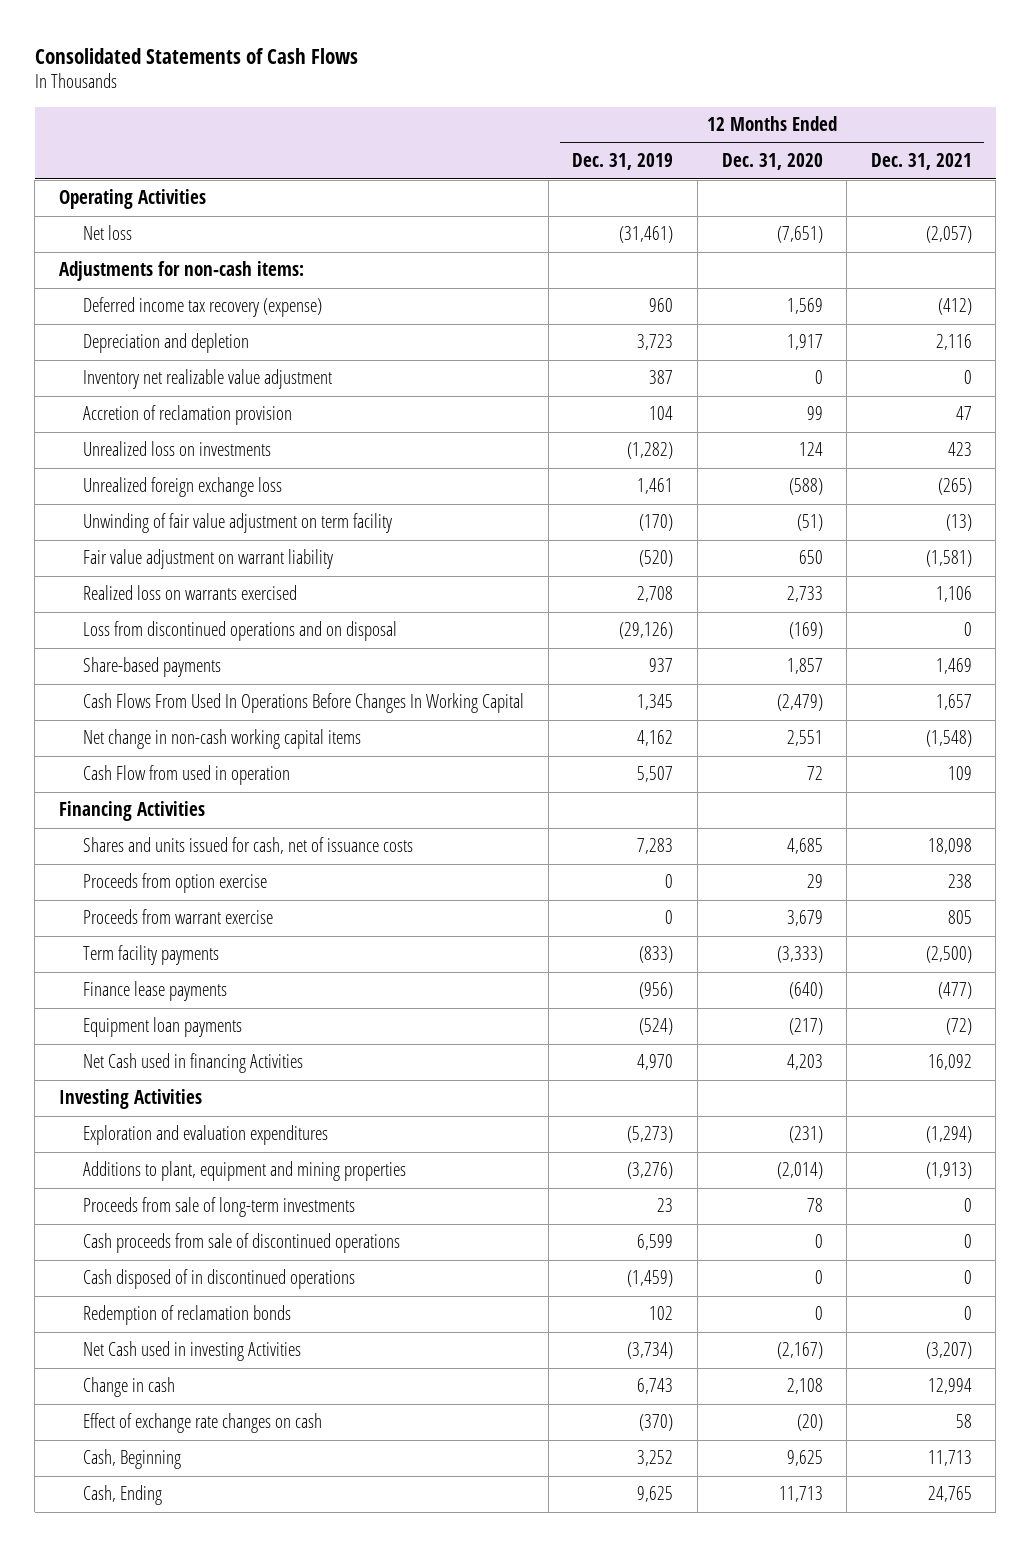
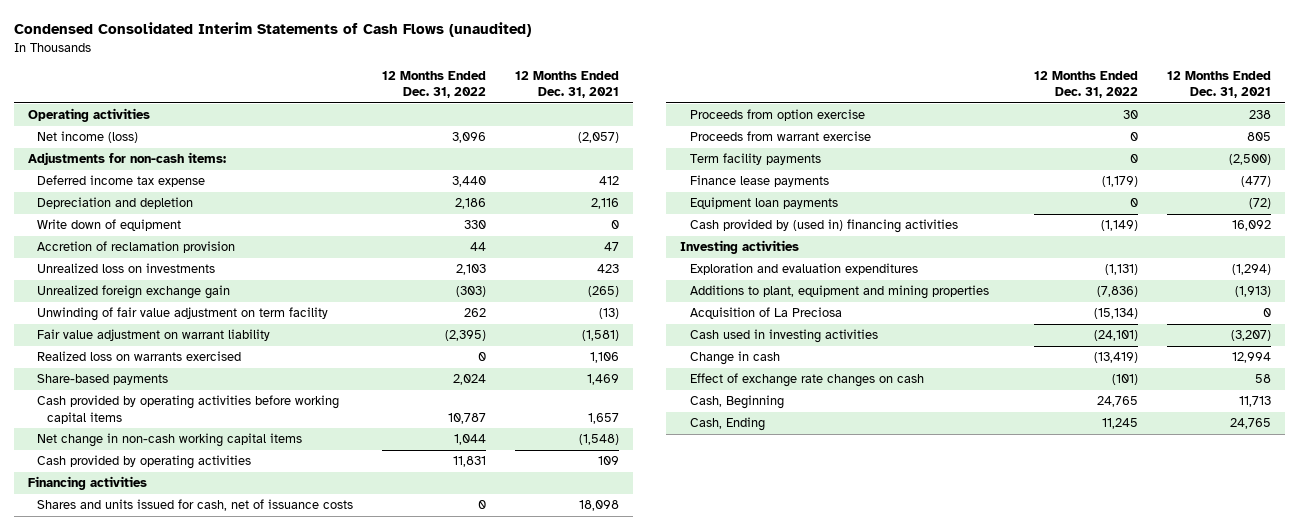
- Consolidated Statements of Cash Flows
+ Condensed Consolidated Interim Statements of Cash Flows (unaudited)
- | 12 Months Ended Dec. 31, 2019 | 12 Months Ended Dec. 31, 2020 | 12 Months Ended Dec. 31, 2021
+ | 12 Months Ended Dec. 31, 2022 | 12 Months Ended Dec. 31, 2021
- Operating Activities
- Net loss | (31,461) | (7,651) | (2,057)
+ Operating activities
+ Net income (loss) | 3,096 | (2,057)
- Deferred income tax recovery (expense) | 960 | 1,569 | (412)
+ Deferred income tax expense | 3,440 | 412
- Inventory net realizable value adjustment | 387 | 0 | 0
+ Write down of equipment | 330 | 0
- Unrealized foreign exchange loss | 1,461 | (588) | (265)
+ Unrealized foreign exchange gain | (303) | (265)
- Loss from discontinued operations and on disposal | (29,126) | (169) | 0
- Cash Flows From Used In Operations Before Changes In Working Capital | 1,345 | (2,479) | 1,657
+ Cash provided by operating activities before working capital items | 10,787 | 1,657
- Cash Flow from used in operation | 5,507 | 72 | 109
- Financing Activities
+ Cash provided by operating activities | 11,831 | 109
+ Financing activities
- Net Cash used in financing Activities | 4,970 | 4,203 | 16,092
- Investing Activities
+ Cash provided by (used in) financing activities | (1,149) | 16,092
+ Investing activities
- Proceeds from sale of long-term investments | 23 | 78 | 0
- Cash proceeds from sale of discontinued operations | 6,599 | 0 | 0
- Cash disposed of in discontinued operations | (1,459) | 0 | 0
- Redemption of reclamation bonds | 102 | 0 | 0
- Net Cash used in investing Activities | (3,734) | (2,167) | (3,207)
+ Acquisition of La Preciosa | (15,134) | 0
+ Cash used in investing activities | (24,101) | (3,207)

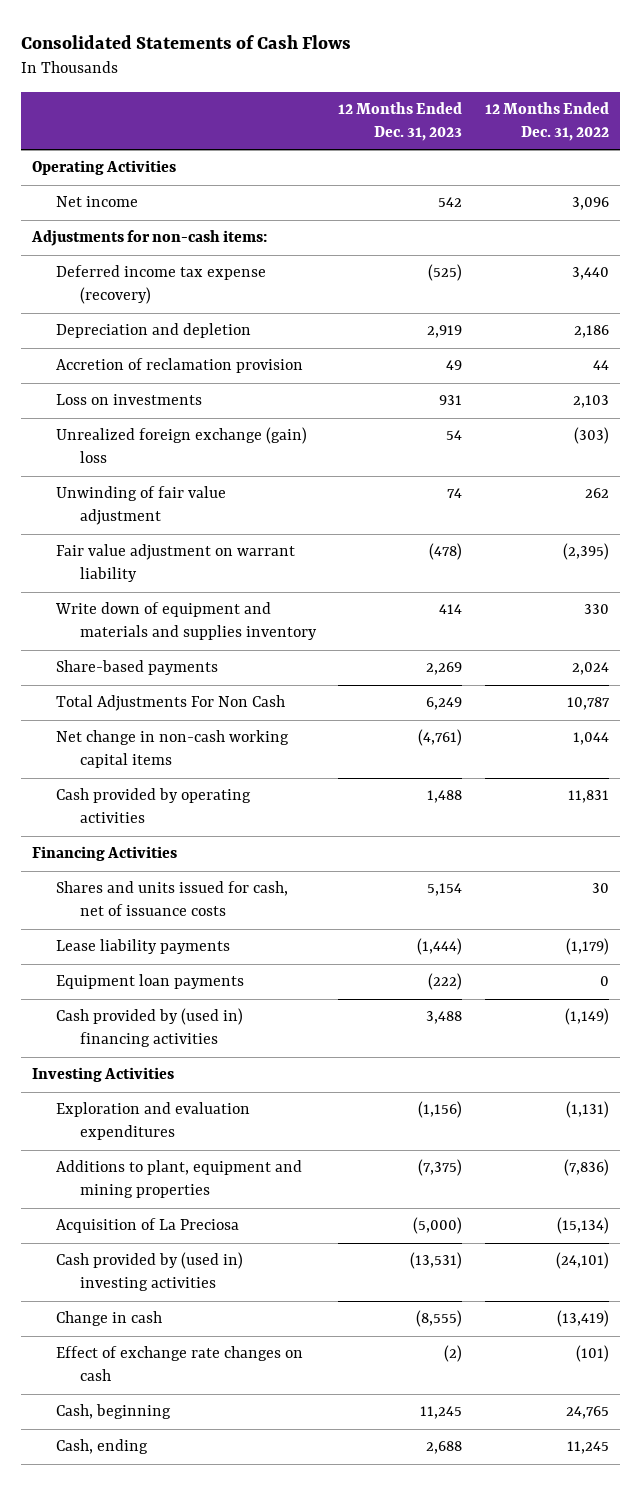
- Condensed Consolidated Interim Statements of Cash Flows (unaudited)
+ Consolidated Statements of Cash Flows
- | 12 Months Ended Dec. 31, 2022 | 12 Months Ended Dec. 31, 2021
+ | 12 Months Ended Dec. 31, 2023 | 12 Months Ended Dec. 31, 2022
- Operating activities
- Net income (loss) | 3,096 | (2,057)
+ Operating Activities
+ Net income | 542 | 3,096
- Deferred income tax expense | 3,440 | 412
+ Deferred income tax expense (recovery) | (525) | 3,440
- Write down of equipment | 330 | 0
- Unrealized loss on investments | 2,103 | 423
- Unrealized foreign exchange gain | (303) | (265)
- Unwinding of fair value adjustment on term facility | 262 | (13)
+ Loss on investments | 931 | 2,103
+ Unrealized foreign exchange (gain) loss | 54 | (303)
+ Unwinding of fair value adjustment | 74 | 262
- Realized loss on warrants exercised | 0 | 1,106
+ Write down of equipment and materials and supplies inventory | 414 | 330
- Cash provided by operating activities before working capital items | 10,787 | 1,657
+ Total Adjustments For Non Cash | 6,249 | 10,787
- Financing activities
- Shares and units issued for cash, net of issuance costs | 0 | 18,098
- Proceeds from option exercise | 30 | 238
- Proceeds from warrant exercise | 0 | 805
- Term facility payments | 0 | (2,500)
- Finance lease payments | (1,179) | (477)
+ Financing Activities
+ Shares and units issued for cash, net of issuance costs | 5,154 | 30
+ Lease liability payments | (1,444) | (1,179)
- Investing activities
+ Investing Activities
- Cash used in investing activities | (24,101) | (3,207)
+ Cash provided by (used in) investing activities | (13,531) | (24,101)
- Cash, Beginning | 24,765 | 11,713
- Cash, Ending | 11,245 | 24,765
+ Cash, beginning | 11,245 | 24,765
+ Cash, ending | 2,688 | 11,245

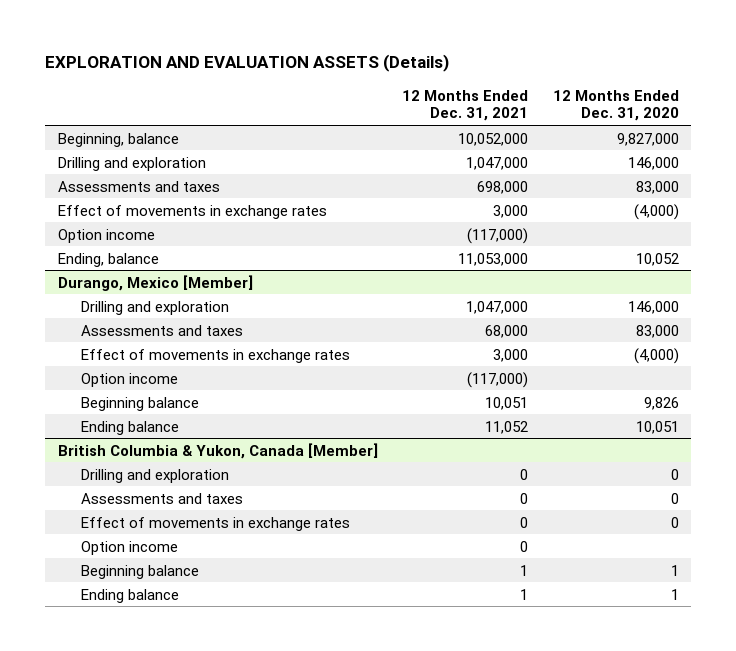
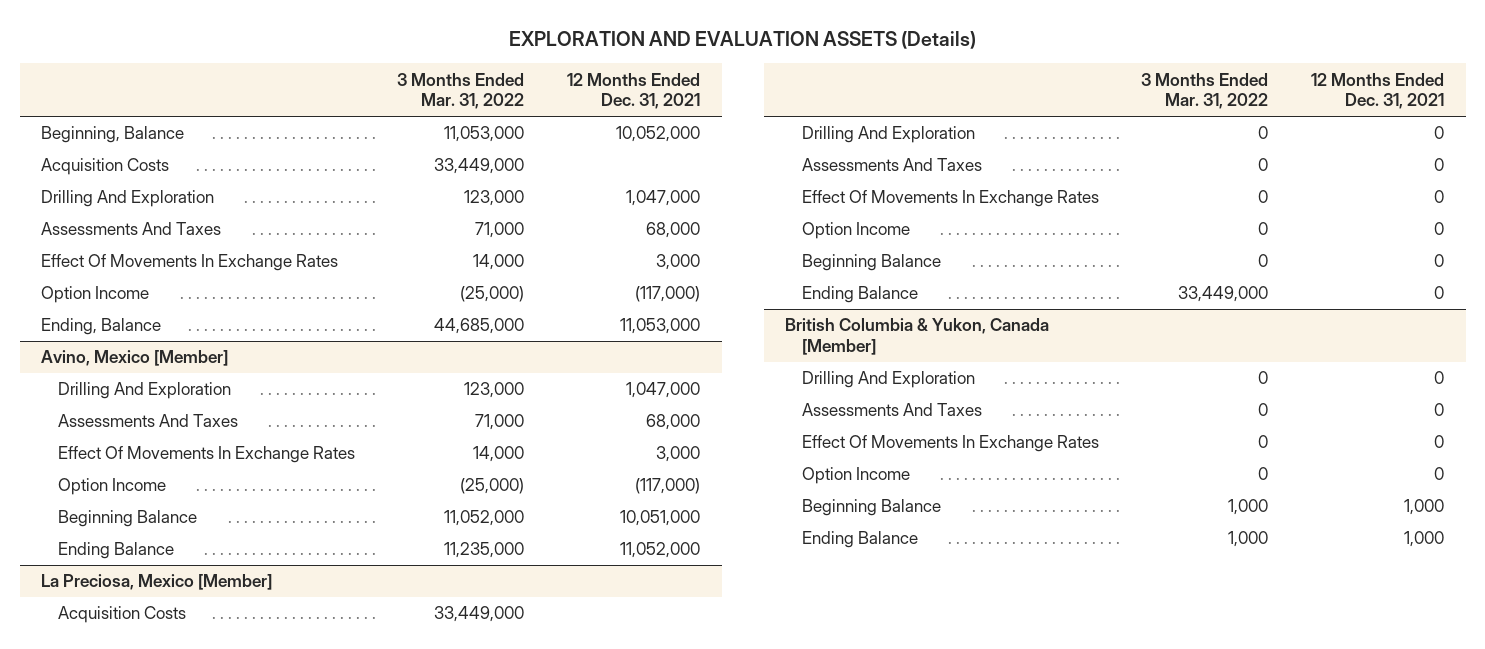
- | 12 Months Ended Dec. 31, 2021 | 12 Months Ended Dec. 31, 2020
+ | 3 Months Ended Mar. 31, 2022 | 12 Months Ended Dec. 31, 2021
- Beginning, balance | 10,052,000 | 9,827,000
- Drilling and exploration | 1,047,000 | 146,000
- Assessments and taxes | 698,000 | 83,000
- Effect of movements in exchange rates | 3,000 | (4,000)
- Option income | (117,000) |
- Ending, balance | 11,053,000 | 10,052
- Durango, Mexico [Member]
- Drilling and exploration | 1,047,000 | 146,000
- Assessments and taxes | 68,000 | 83,000
- Effect of movements in exchange rates | 3,000 | (4,000)
- Option income | (117,000) |
- Beginning balance | 10,051 | 9,826
- Ending balance | 11,052 | 10,051
+ Beginning, Balance | 11,053,000 | 10,052,000
+ Acquisition Costs | 33,449,000 |
+ Drilling And Exploration | 123,000 | 1,047,000
+ Assessments And Taxes | 71,000 | 68,000
+ Effect Of Movements In Exchange Rates | 14,000 | 3,000
+ Option Income | (25,000) | (117,000)
+ Ending, Balance | 44,685,000 | 11,053,000
+ Avino, Mexico [Member]
+ Drilling And Exploration | 123,000 | 1,047,000
+ Assessments And Taxes | 71,000 | 68,000
+ Effect Of Movements In Exchange Rates | 14,000 | 3,000
+ Option Income | (25,000) | (117,000)
+ Beginning Balance | 11,052,000 | 10,051,000
+ Ending Balance | 11,235,000 | 11,052,000
+ La Preciosa, Mexico [Member]
+ Acquisition Costs | 33,449,000 |
+ Drilling And Exploration | 0 | 0
+ Assessments And Taxes | 0 | 0
+ Effect Of Movements In Exchange Rates | 0 | 0
+ Option Income | 0 | 0
+ Beginning Balance | 0 | 0
+ Ending Balance | 33,449,000 | 0
@ British Columbia & Yukon, Canada [Member]
- Drilling and exploration | 0 | 0
- Assessments and taxes | 0 | 0
- Effect of movements in exchange rates | 0 | 0
- Option income | 0 |
- Beginning balance | 1 | 1
- Ending balance | 1 | 1
+ Drilling And Exploration | 0 | 0
+ Assessments And Taxes | 0 | 0
+ Effect Of Movements In Exchange Rates | 0 | 0
+ Option Income | 0 | 0
+ Beginning Balance | 1,000 | 1,000
+ Ending Balance | 1,000 | 1,000

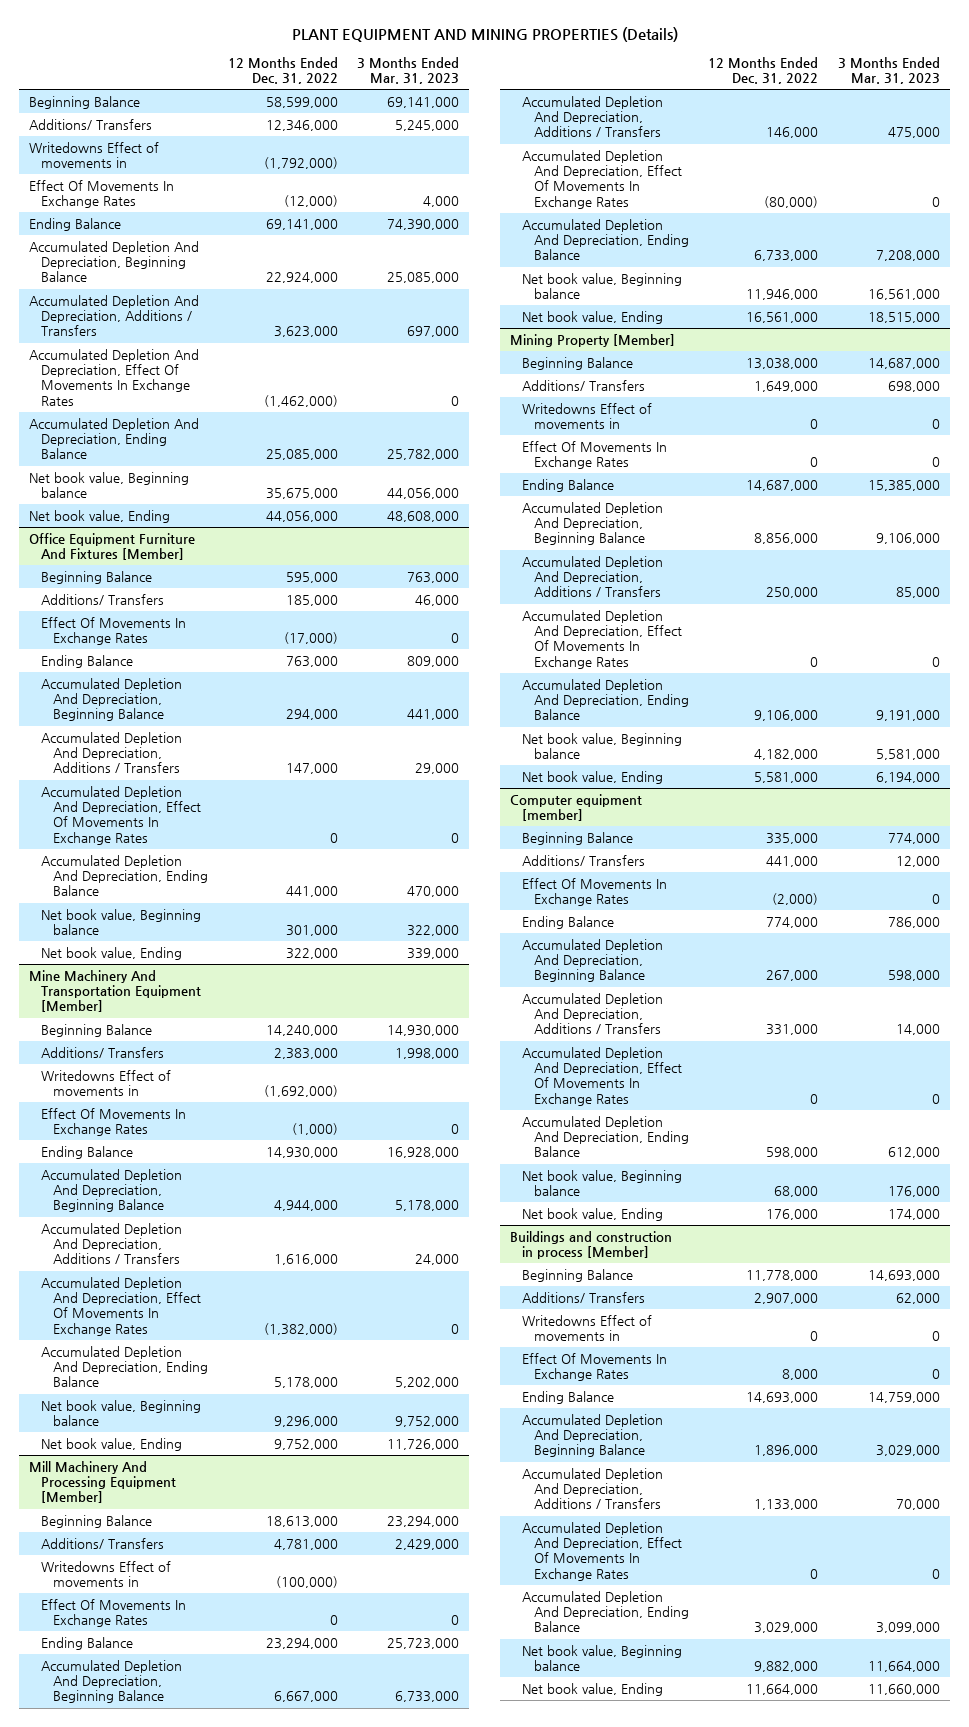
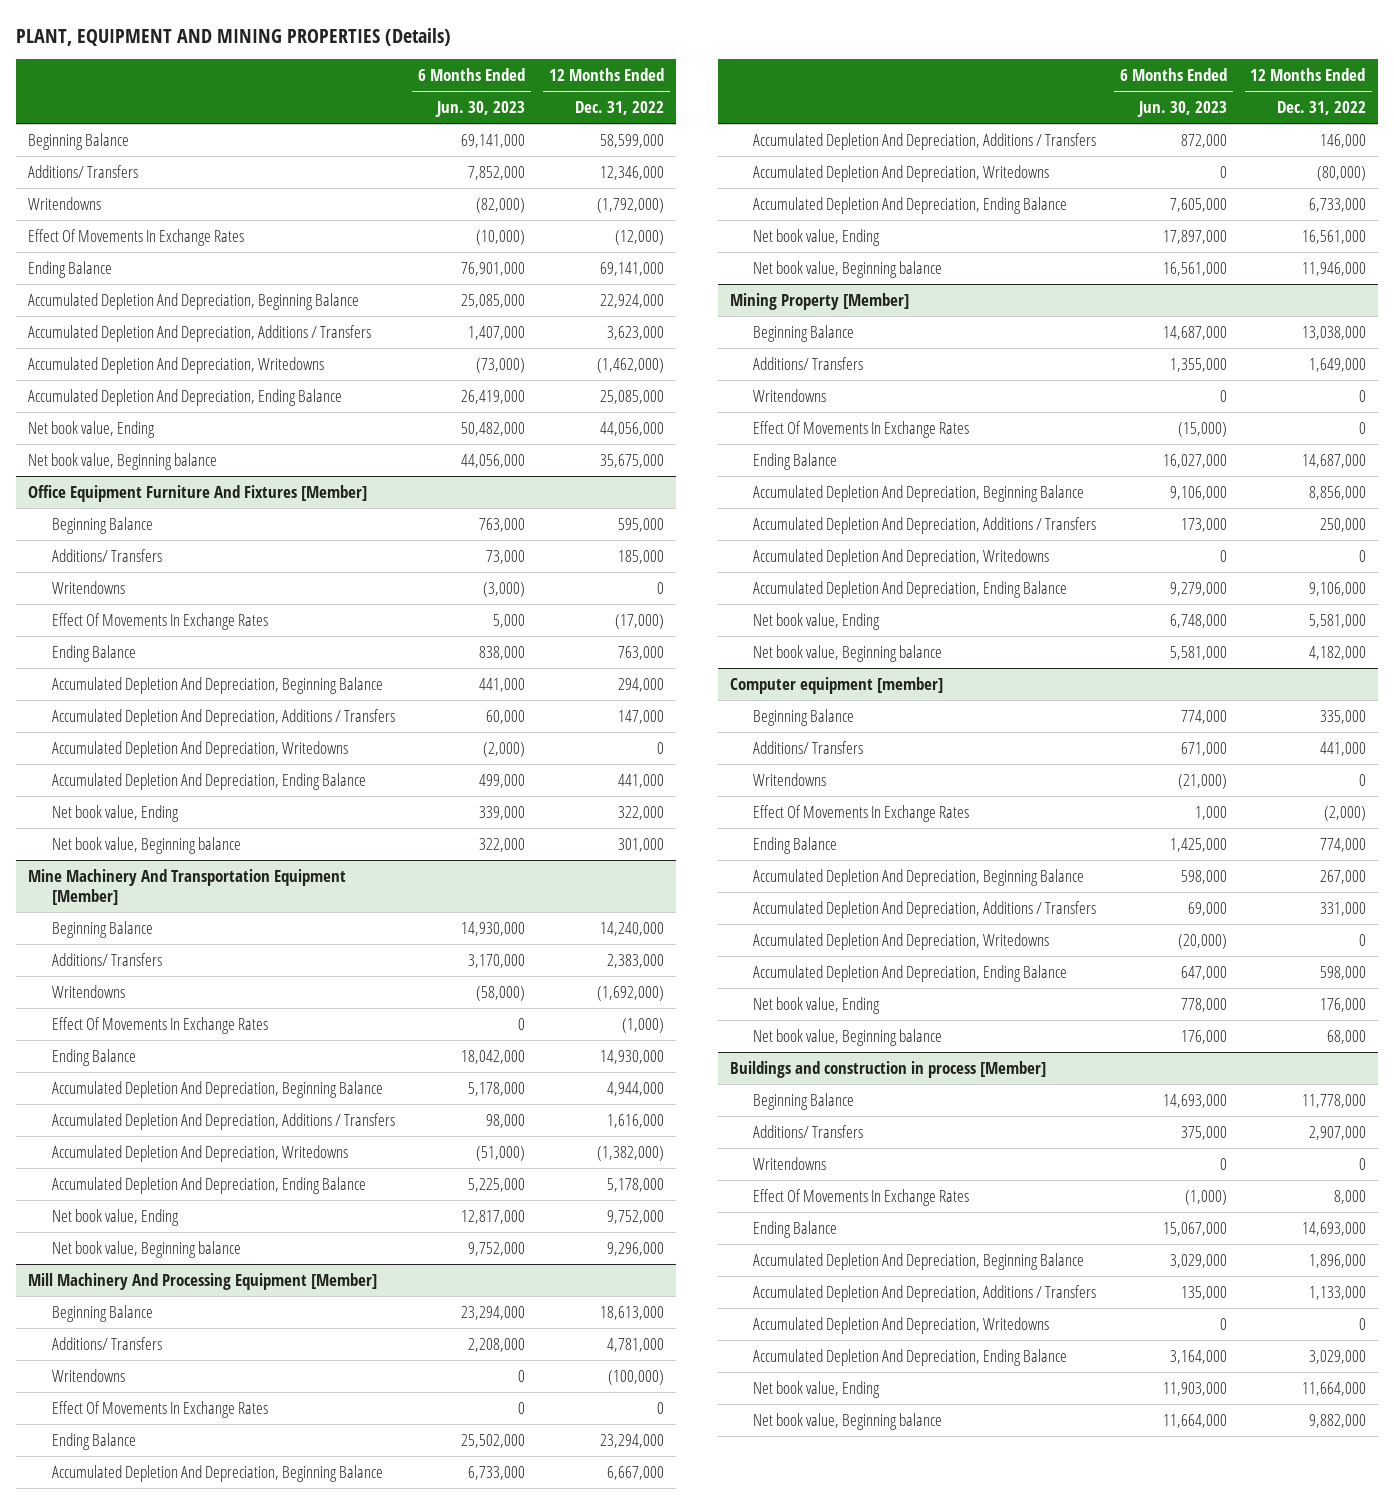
- PLANT EQUIPMENT AND MINING PROPERTIES (Details)
+ PLANT, EQUIPMENT AND MINING PROPERTIES (Details)
- | 12 Months Ended Dec. 31, 2022 | 3 Months Ended Mar. 31, 2023
+ | 6 Months Ended Jun. 30, 2023 | 12 Months Ended Dec. 31, 2022
- Writedowns Effect of movements in | (1,792,000) |
+ Writendowns | (82,000) | (1,792,000)
- Accumulated Depletion And Depreciation, Effect Of Movements In Exchange Rates | (1,462,000) | 0
+ Accumulated Depletion And Depreciation, Writedowns | (73,000) | (1,462,000)
moved down: Net book value, Beginning balance | 44,056,000 | 35,675,000
@ Office Equipment Furniture And Fixtures [Member]
+ Writendowns | (3,000) | 0
- Accumulated Depletion And Depreciation, Effect Of Movements In Exchange Rates | 0 | 0
+ Accumulated Depletion And Depreciation, Writedowns | (2,000) | 0
moved down: Net book value, Beginning balance | 322,000 | 301,000
@ Mine Machinery And Transportation Equipment [Member]
- Writedowns Effect of movements in | (1,692,000) |
+ Writendowns | (58,000) | (1,692,000)
- Accumulated Depletion And Depreciation, Effect Of Movements In Exchange Rates | (1,382,000) | 0
+ Accumulated Depletion And Depreciation, Writedowns | (51,000) | (1,382,000)
moved down: Net book value, Beginning balance | 9,752,000 | 9,296,000
@ Mill Machinery And Processing Equipment [Member]
- Writedowns Effect of movements in | (100,000) |
+ Writendowns | 0 | (100,000)
- Accumulated Depletion And Depreciation, Effect Of Movements In Exchange Rates | (80,000) | 0
+ Accumulated Depletion And Depreciation, Writedowns | 0 | (80,000)
moved down: Net book value, Beginning balance | 16,561,000 | 11,946,000
@ Mining Property [Member]
- Writedowns Effect of movements in | 0 | 0
+ Writendowns | 0 | 0
- Accumulated Depletion And Depreciation, Effect Of Movements In Exchange Rates | 0 | 0
+ Accumulated Depletion And Depreciation, Writedowns | 0 | 0
moved down: Net book value, Beginning balance | 5,581,000 | 4,182,000
@ Computer equipment [member]
+ Writendowns | (21,000) | 0
- Accumulated Depletion And Depreciation, Effect Of Movements In Exchange Rates | 0 | 0
+ Accumulated Depletion And Depreciation, Writedowns | (20,000) | 0
moved down: Net book value, Beginning balance | 176,000 | 68,000
@ Buildings and construction in process [Member]
- Writedowns Effect of movements in | 0 | 0
+ Writendowns | 0 | 0
- Accumulated Depletion And Depreciation, Effect Of Movements In Exchange Rates | 0 | 0
+ Accumulated Depletion And Depreciation, Writedowns | 0 | 0
moved down: Net book value, Beginning balance | 11,664,000 | 9,882,000

